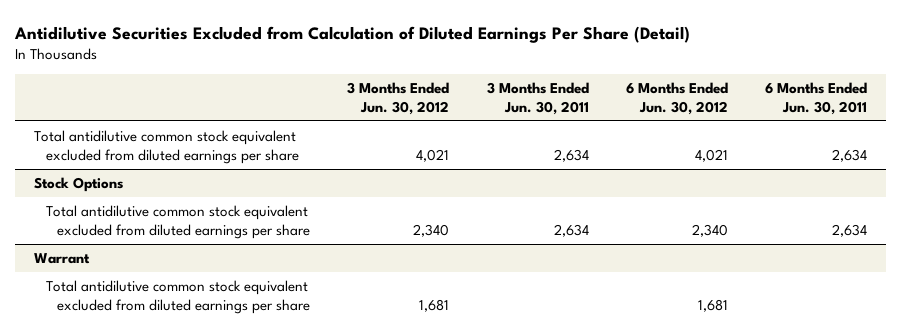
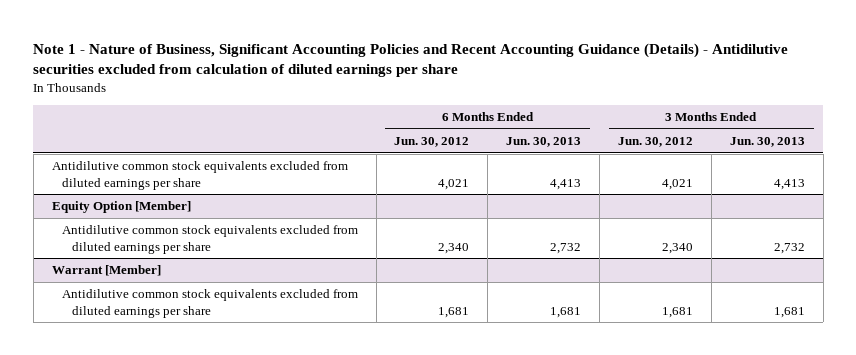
- Antidilutive Securities Excluded from Calculation of Diluted Earnings Per Share (Detail)
+ Note 1 - Nature of Business, Significant Accounting Policies and Recent Accounting Guidance (Details) - Antidilutive securities excluded from calculation of diluted earnings per share
- | 3 Months Ended Jun. 30, 2012 | 3 Months Ended Jun. 30, 2011 | 6 Months Ended Jun. 30, 2012 | 6 Months Ended Jun. 30, 2011
+ | 6 Months Ended Jun. 30, 2012 | 6 Months Ended Jun. 30, 2013 | 3 Months Ended Jun. 30, 2012 | 3 Months Ended Jun. 30, 2013
- Total antidilutive common stock equivalent excluded from diluted earnings per share | 4,021 | 2,634 | 4,021 | 2,634
- Stock Options
- Total antidilutive common stock equivalent excluded from diluted earnings per share | 2,340 | 2,634 | 2,340 | 2,634
- Warrant
- Total antidilutive common stock equivalent excluded from diluted earnings per share | 1,681 | | 1,681 |
+ Antidilutive common stock equivalents excluded from diluted earnings per share | 4,021 | 4,413 | 4,021 | 4,413
+ Equity Option [Member]
+ Antidilutive common stock equivalents excluded from diluted earnings per share | 2,340 | 2,732 | 2,340 | 2,732
+ Warrant [Member]
+ Antidilutive common stock equivalents excluded from diluted earnings per share | 1,681 | 1,681 | 1,681 | 1,681

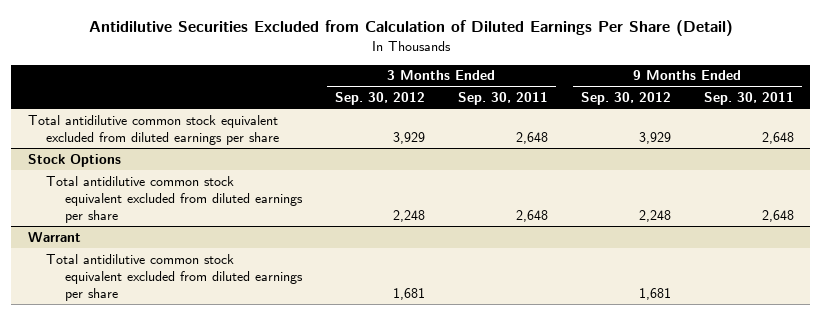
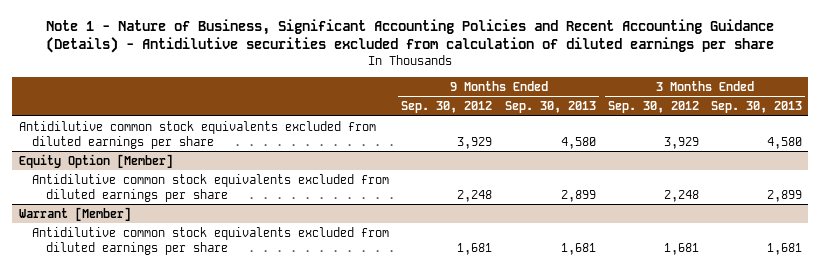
- Antidilutive Securities Excluded from Calculation of Diluted Earnings Per Share (Detail)
+ Note 1 - Nature of Business, Significant Accounting Policies and Recent Accounting Guidance (Details) - Antidilutive securities excluded from calculation of diluted earnings per share
- | 3 Months Ended Sep. 30, 2012 | 3 Months Ended Sep. 30, 2011 | 9 Months Ended Sep. 30, 2012 | 9 Months Ended Sep. 30, 2011
+ | 9 Months Ended Sep. 30, 2012 | 9 Months Ended Sep. 30, 2013 | 3 Months Ended Sep. 30, 2012 | 3 Months Ended Sep. 30, 2013
- Total antidilutive common stock equivalent excluded from diluted earnings per share | 3,929 | 2,648 | 3,929 | 2,648
- Stock Options
- Total antidilutive common stock equivalent excluded from diluted earnings per share | 2,248 | 2,648 | 2,248 | 2,648
- Warrant
- Total antidilutive common stock equivalent excluded from diluted earnings per share | 1,681 | | 1,681 |
+ Antidilutive common stock equivalents excluded from diluted earnings per share | 3,929 | 4,580 | 3,929 | 4,580
+ Equity Option [Member]
+ Antidilutive common stock equivalents excluded from diluted earnings per share | 2,248 | 2,899 | 2,248 | 2,899
+ Warrant [Member]
+ Antidilutive common stock equivalents excluded from diluted earnings per share | 1,681 | 1,681 | 1,681 | 1,681

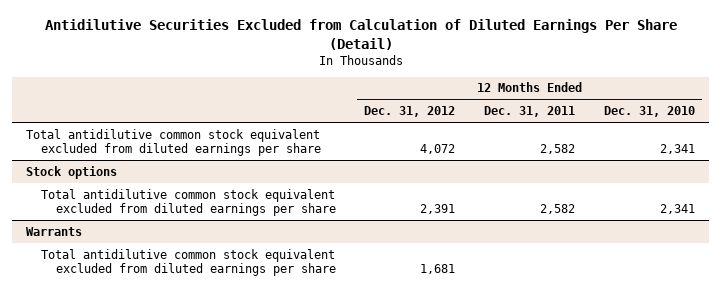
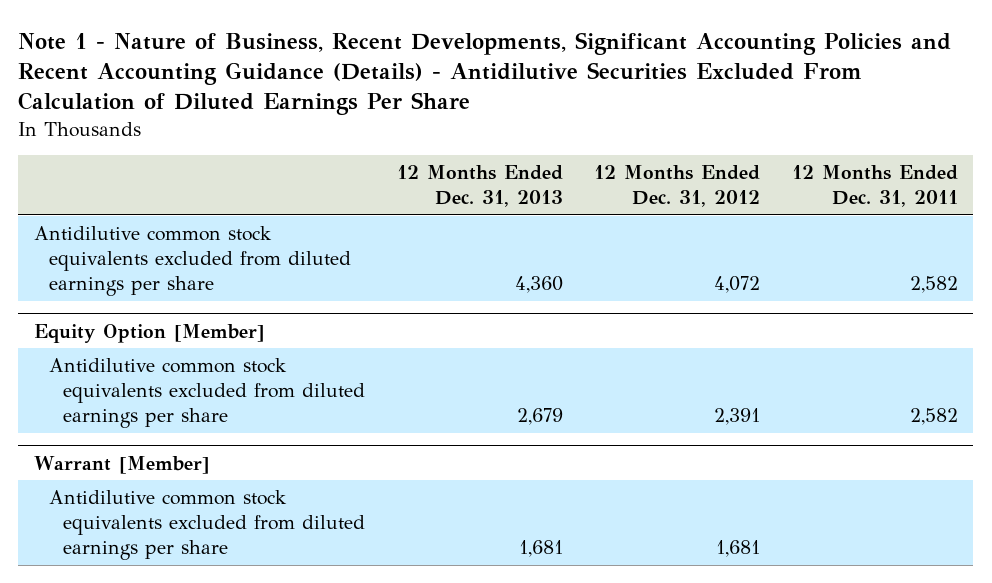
- Antidilutive Securities Excluded from Calculation of Diluted Earnings Per Share (Detail)
+ Note 1 - Nature of Business, Recent Developments, Significant Accounting Policies and Recent Accounting Guidance (Details) - Antidilutive Securities Excluded From Calculation of Diluted Earnings Per Share
- | 12 Months Ended Dec. 31, 2012 | 12 Months Ended Dec. 31, 2011 | 12 Months Ended Dec. 31, 2010
+ | 12 Months Ended Dec. 31, 2013 | 12 Months Ended Dec. 31, 2012 | 12 Months Ended Dec. 31, 2011
- Total antidilutive common stock equivalent excluded from diluted earnings per share | 4,072 | 2,582 | 2,341
- Stock options
- Total antidilutive common stock equivalent excluded from diluted earnings per share | 2,391 | 2,582 | 2,341
- Warrants
- Total antidilutive common stock equivalent excluded from diluted earnings per share | 1,681 | |
+ Antidilutive common stock equivalents excluded from diluted earnings per share | 4,360 | 4,072 | 2,582
+ Equity Option [Member]
+ Antidilutive common stock equivalents excluded from diluted earnings per share | 2,679 | 2,391 | 2,582
+ Warrant [Member]
+ Antidilutive common stock equivalents excluded from diluted earnings per share | 1,681 | 1,681 |

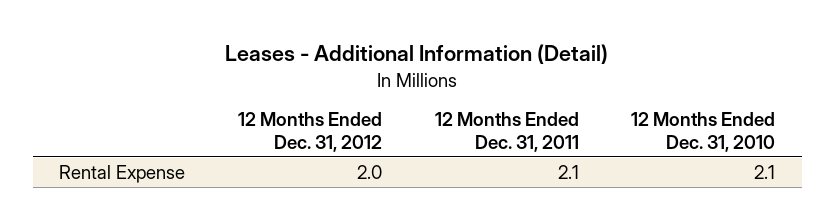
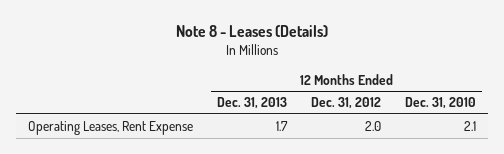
- Leases - Additional Information (Detail)
+ Note 8 - Leases (Details)
- | 12 Months Ended Dec. 31, 2012 | 12 Months Ended Dec. 31, 2011 | 12 Months Ended Dec. 31, 2010
+ | 12 Months Ended Dec. 31, 2013 | 12 Months Ended Dec. 31, 2012 | 12 Months Ended Dec. 31, 2010
- Rental Expense | 2.0 | 2.1 | 2.1
+ Operating Leases, Rent Expense | 1.7 | 2.0 | 2.1

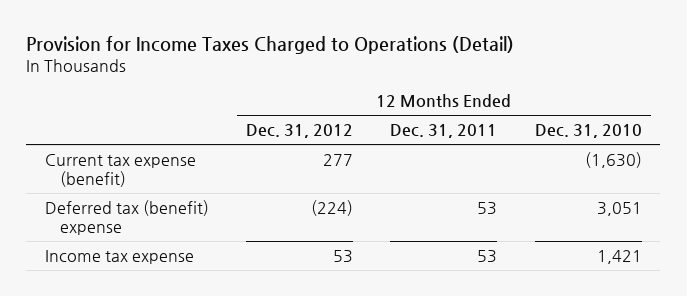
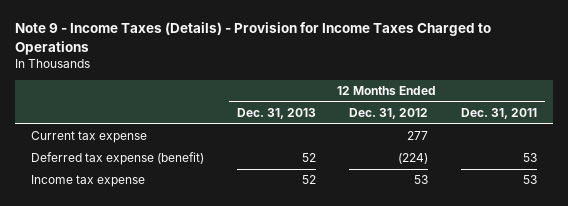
- Provision for Income Taxes Charged to Operations (Detail)
+ Note 9 - Income Taxes (Details) - Provision for Income Taxes Charged to Operations
- | 12 Months Ended Dec. 31, 2012 | 12 Months Ended Dec. 31, 2011 | 12 Months Ended Dec. 31, 2010
+ | 12 Months Ended Dec. 31, 2013 | 12 Months Ended Dec. 31, 2012 | 12 Months Ended Dec. 31, 2011
- Current tax expense (benefit) | 277 | | (1,630)
- Deferred tax (benefit) expense | (224) | 53 | 3,051
+ Current tax expense | | 277 |
+ Deferred tax expense (benefit) | 52 | (224) | 53

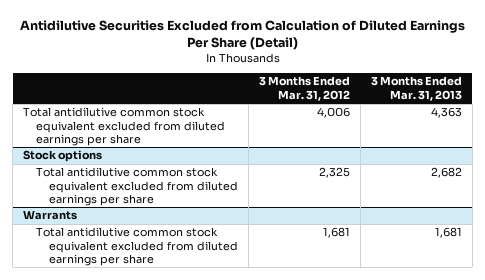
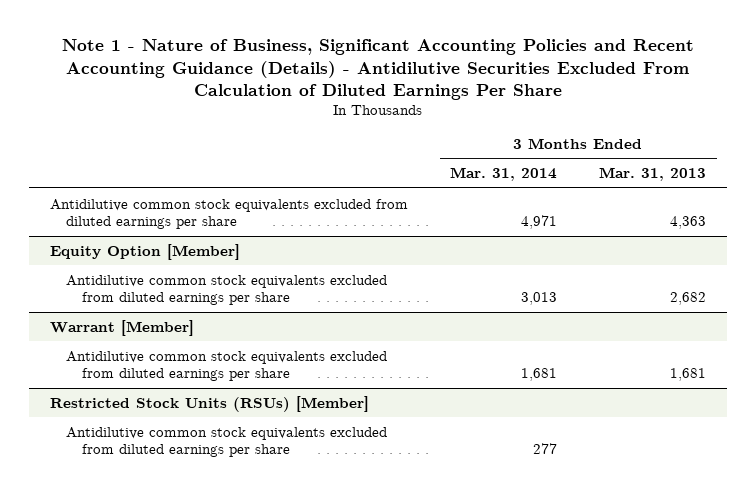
- Antidilutive Securities Excluded from Calculation of Diluted Earnings Per Share (Detail)
+ Note 1 - Nature of Business, Significant Accounting Policies and Recent Accounting Guidance (Details) - Antidilutive Securities Excluded From Calculation of Diluted Earnings Per Share
- | 3 Months Ended Mar. 31, 2012 | 3 Months Ended Mar. 31, 2013
+ | 3 Months Ended Mar. 31, 2014 | 3 Months Ended Mar. 31, 2013
- Total antidilutive common stock equivalent excluded from diluted earnings per share | 4,006 | 4,363
- Stock options
- Total antidilutive common stock equivalent excluded from diluted earnings per share | 2,325 | 2,682
- Warrants
- Total antidilutive common stock equivalent excluded from diluted earnings per share | 1,681 | 1,681
+ Antidilutive common stock equivalents excluded from diluted earnings per share | 4,971 | 4,363
+ Equity Option [Member]
+ Antidilutive common stock equivalents excluded from diluted earnings per share | 3,013 | 2,682
+ Warrant [Member]
+ Antidilutive common stock equivalents excluded from diluted earnings per share | 1,681 | 1,681
+ Restricted Stock Units (RSUs) [Member]
+ Antidilutive common stock equivalents excluded from diluted earnings per share | 277 |

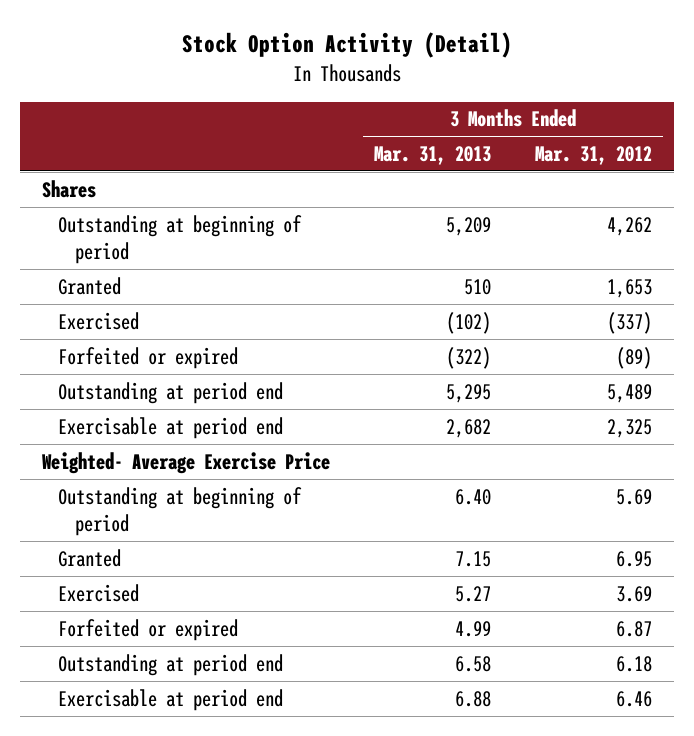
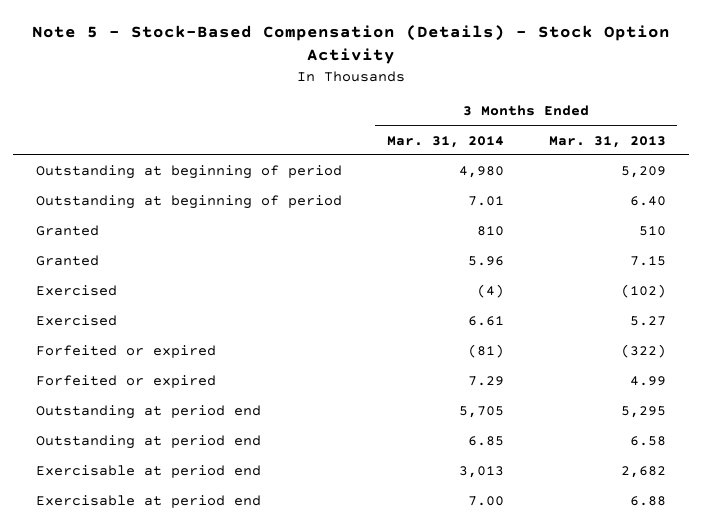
- Stock Option Activity (Detail)
+ Note 5 - Stock-Based Compensation (Details) - Stock Option Activity
- | 3 Months Ended Mar. 31, 2013 | 3 Months Ended Mar. 31, 2012
+ | 3 Months Ended Mar. 31, 2014 | 3 Months Ended Mar. 31, 2013
- Shares
- Weighted- Average Exercise Price
moved down: Granted | 810 | 510
moved down: Exercised | (4) | (102)
moved down: Forfeited or expired | (81) | (322)
moved down: Outstanding at period end | 5,705 | 5,295
moved down: Exercisable at period end | 3,013 | 2,682

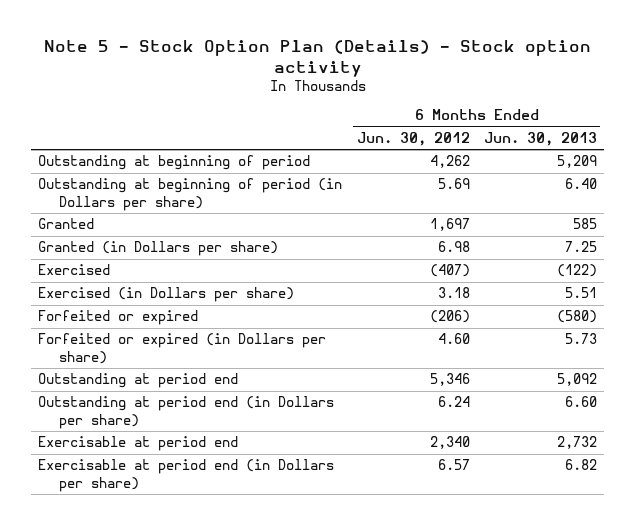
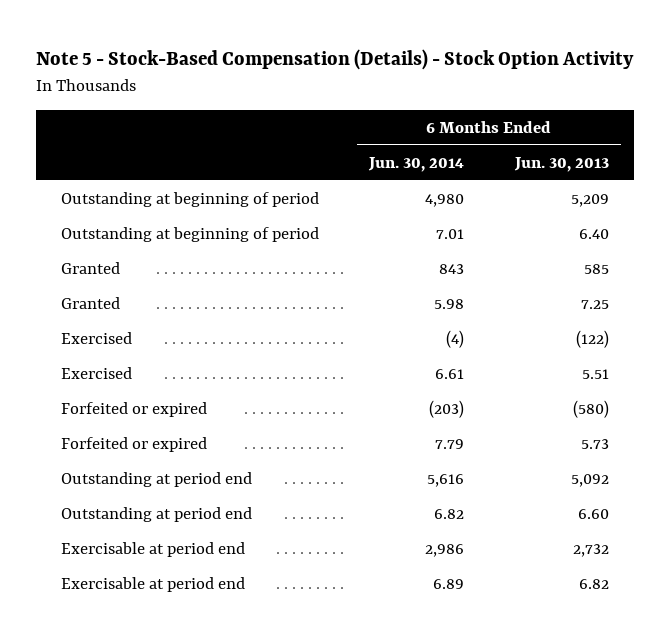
- Note 5 - Stock Option Plan (Details) - Stock option activity
+ Note 5 - Stock-Based Compensation (Details) - Stock Option Activity
- | 6 Months Ended Jun. 30, 2012 | 6 Months Ended Jun. 30, 2013
+ | 6 Months Ended Jun. 30, 2014 | 6 Months Ended Jun. 30, 2013
- Outstanding at beginning of period (in Dollars per share) | 5.69 | 6.40
+ Outstanding at beginning of period | 7.01 | 6.40
- Granted (in Dollars per share) | 6.98 | 7.25
+ Granted | 5.98 | 7.25
- Exercised (in Dollars per share) | 3.18 | 5.51
+ Exercised | 6.61 | 5.51
- Forfeited or expired (in Dollars per share) | 4.60 | 5.73
+ Forfeited or expired | 7.79 | 5.73
- Outstanding at period end (in Dollars per share) | 6.24 | 6.60
+ Outstanding at period end | 6.82 | 6.60
- Exercisable at period end (in Dollars per share) | 6.57 | 6.82
+ Exercisable at period end | 6.89 | 6.82

